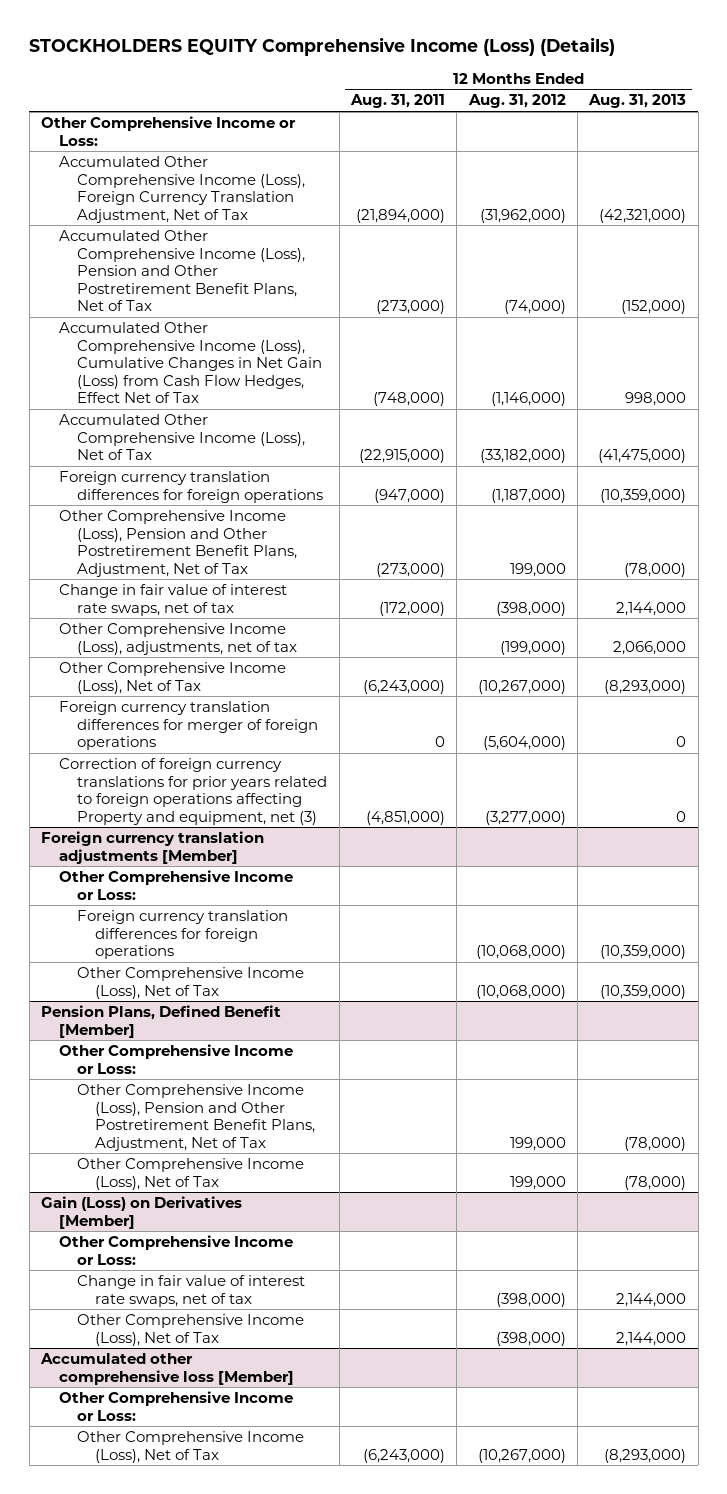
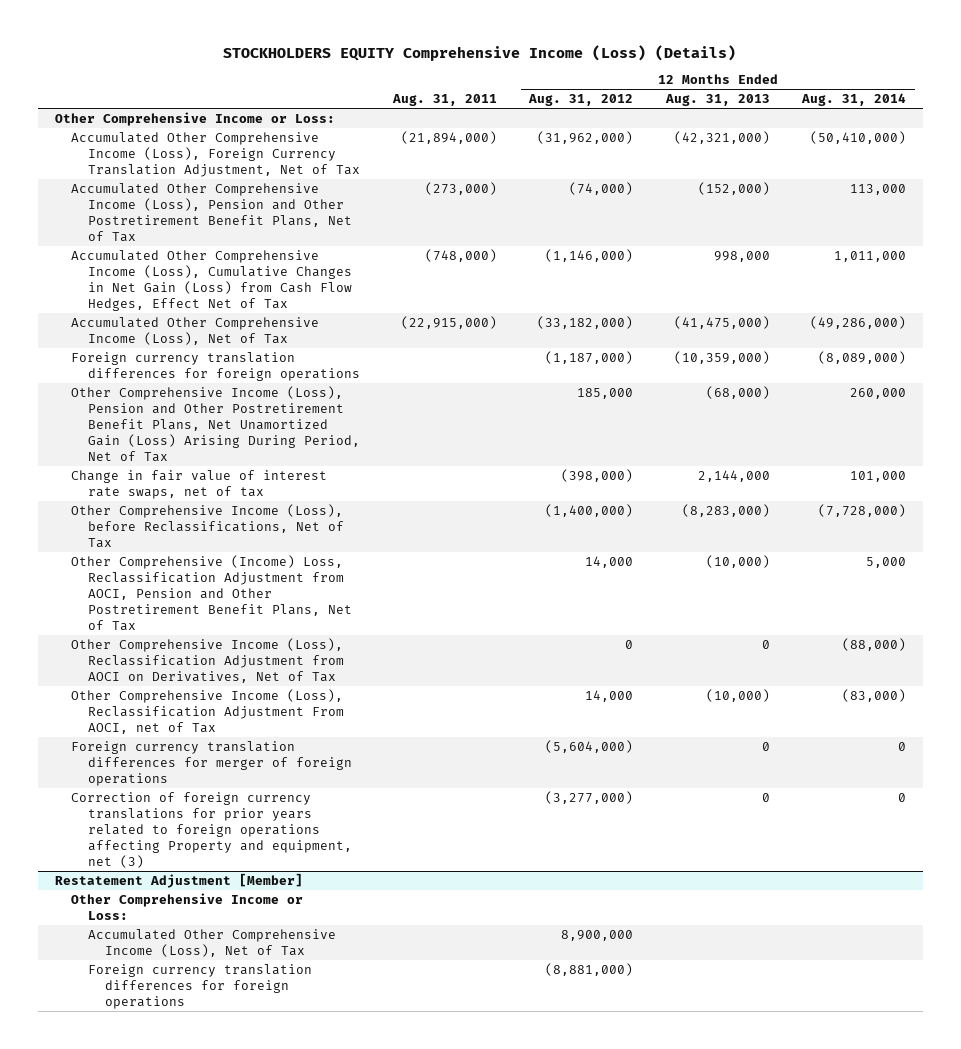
- | 12 Months Ended Aug. 31, 2011 | 12 Months Ended Aug. 31, 2012 | 12 Months Ended Aug. 31, 2013
+ | Aug. 31, 2011 | 12 Months Ended Aug. 31, 2012 | 12 Months Ended Aug. 31, 2013 | 12 Months Ended Aug. 31, 2014
- Other Comprehensive Income (Loss), Pension and Other Postretirement Benefit Plans, Adjustment, Net of Tax | (273,000) | 199,000 | (78,000)
+ Other Comprehensive Income (Loss), Pension and Other Postretirement Benefit Plans, Net Unamortized Gain (Loss) Arising During Period, Net of Tax | | 185,000 | (68,000) | 260,000
- Other Comprehensive Income (Loss), adjustments, net of tax | | (199,000) | 2,066,000
- Other Comprehensive Income (Loss), Net of Tax | (6,243,000) | (10,267,000) | (8,293,000)
+ Other Comprehensive Income (Loss), before Reclassifications, Net of Tax | | (1,400,000) | (8,283,000) | (7,728,000)
+ Other Comprehensive (Income) Loss, Reclassification Adjustment from AOCI, Pension and Other Postretirement Benefit Plans, Net of Tax | | 14,000 | (10,000) | 5,000
+ Other Comprehensive Income (Loss), Reclassification Adjustment from AOCI on Derivatives, Net of Tax | | 0 | 0 | (88,000)
+ Other Comprehensive Income (Loss), Reclassification Adjustment From AOCI, net of Tax | | 14,000 | (10,000) | (83,000)
- Foreign currency translation adjustments [Member]
- Other Comprehensive Income or Loss:
- Foreign currency translation differences for foreign operations | | (10,068,000) | (10,359,000)
- Other Comprehensive Income (Loss), Net of Tax | | (10,068,000) | (10,359,000)
- Pension Plans, Defined Benefit [Member]
- Other Comprehensive Income or Loss:
- Other Comprehensive Income (Loss), Pension and Other Postretirement Benefit Plans, Adjustment, Net of Tax | | 199,000 | (78,000)
- Other Comprehensive Income (Loss), Net of Tax | | 199,000 | (78,000)
- Gain (Loss) on Derivatives [Member]
- Other Comprehensive Income or Loss:
- Change in fair value of interest rate swaps, net of tax | | (398,000) | 2,144,000
- Other Comprehensive Income (Loss), Net of Tax | | (398,000) | 2,144,000
- Accumulated other comprehensive loss [Member]
+ Restatement Adjustment [Member]
- Other Comprehensive Income (Loss), Net of Tax | (6,243,000) | (10,267,000) | (8,293,000)
+ Accumulated Other Comprehensive Income (Loss), Net of Tax | | 8,900,000 | |
+ Foreign currency translation differences for foreign operations | | (8,881,000) | |

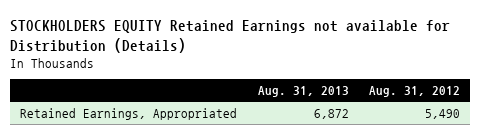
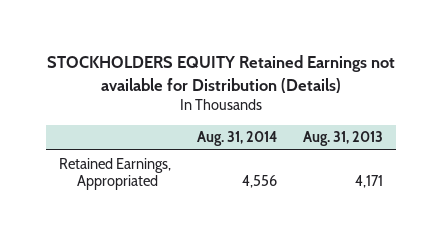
- | Aug. 31, 2013 | Aug. 31, 2012
+ | Aug. 31, 2014 | Aug. 31, 2013
- Retained Earnings, Appropriated | 6,872 | 5,490
+ Retained Earnings, Appropriated | 4,556 | 4,171

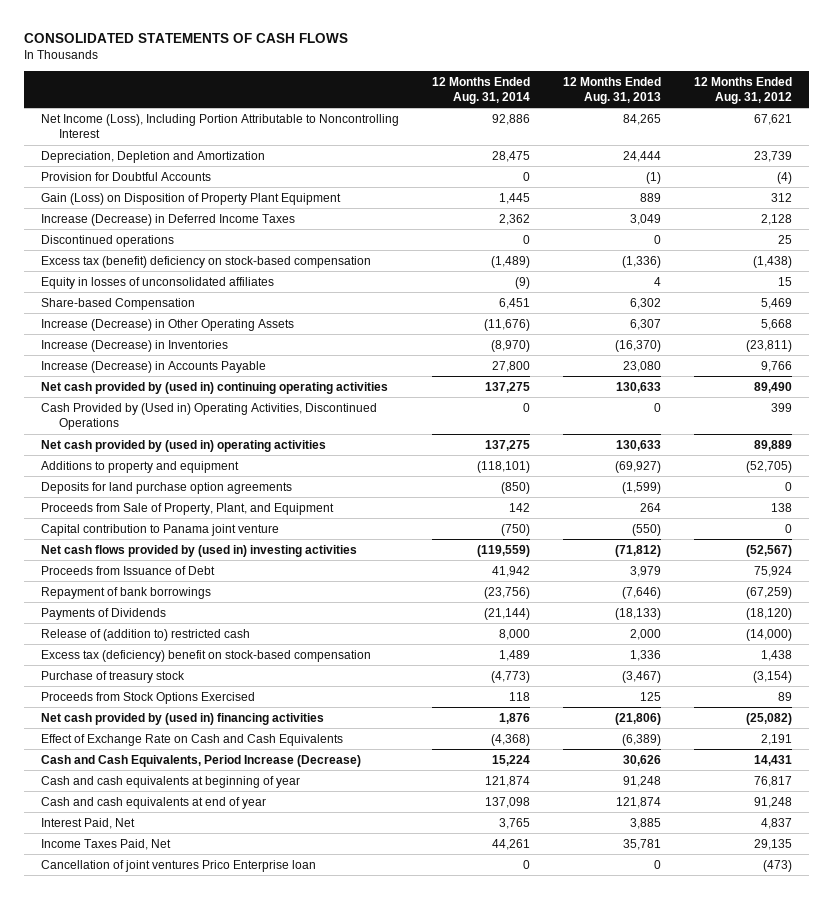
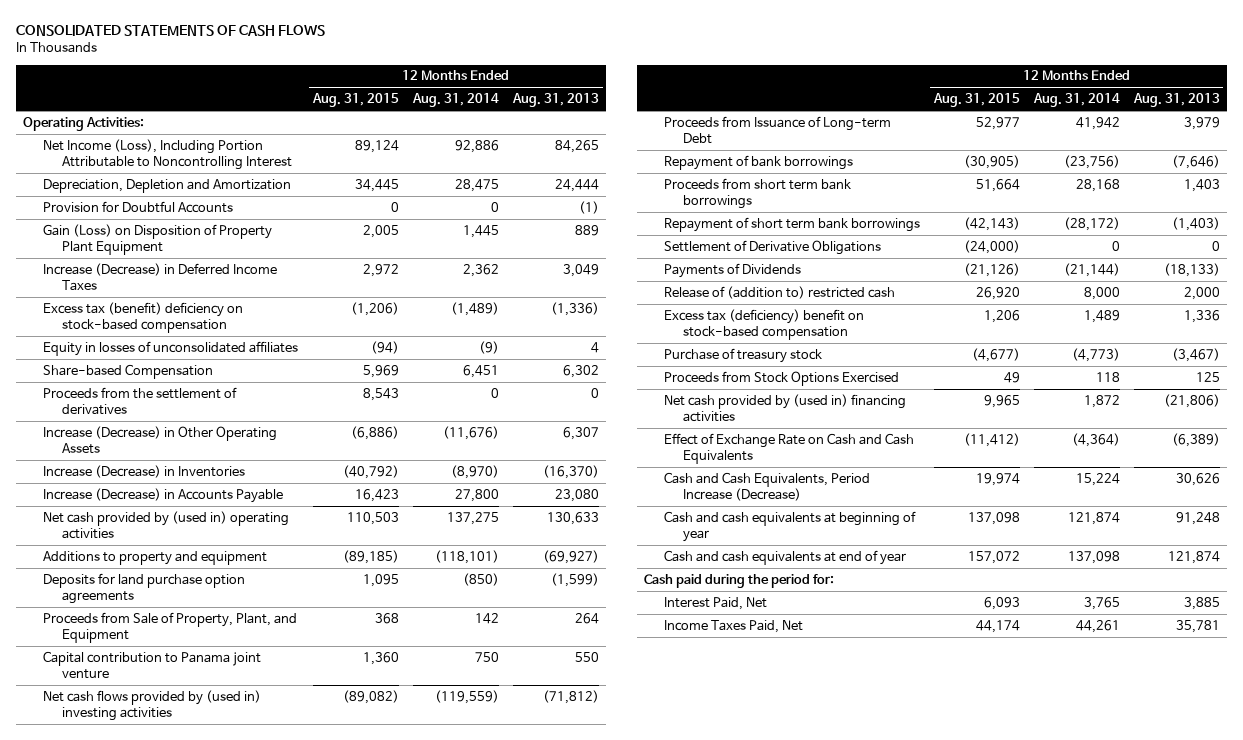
- | 12 Months Ended Aug. 31, 2014 | 12 Months Ended Aug. 31, 2013 | 12 Months Ended Aug. 31, 2012
+ | 12 Months Ended Aug. 31, 2015 | 12 Months Ended Aug. 31, 2014 | 12 Months Ended Aug. 31, 2013
+ Operating Activities:
- Discontinued operations | 0 | 0 | 25
+ Proceeds from the settlement of derivatives | 8,543 | 0 | 0
- Net cash provided by (used in) continuing operating activities | 137,275 | 130,633 | 89,490
- Cash Provided by (Used in) Operating Activities, Discontinued Operations | 0 | 0 | 399
- Capital contribution to Panama joint venture | (750) | (550) | 0
+ Capital contribution to Panama joint venture | 1,360 | 750 | 550
- Proceeds from Issuance of Debt | 41,942 | 3,979 | 75,924
+ Proceeds from Issuance of Long-term Debt | 52,977 | 41,942 | 3,979
+ Proceeds from short term bank borrowings | 51,664 | 28,168 | 1,403
+ Repayment of short term bank borrowings | (42,143) | (28,172) | (1,403)
+ Settlement of Derivative Obligations | (24,000) | 0 | 0
- Net cash provided by (used in) financing activities | 1,876 | (21,806) | (25,082)
- Effect of Exchange Rate on Cash and Cash Equivalents | (4,368) | (6,389) | 2,191
+ Net cash provided by (used in) financing activities | 9,965 | 1,872 | (21,806)
+ Effect of Exchange Rate on Cash and Cash Equivalents | (11,412) | (4,364) | (6,389)
+ Cash paid during the period for:
- Cancellation of joint ventures Prico Enterprise loan | 0 | 0 | (473)

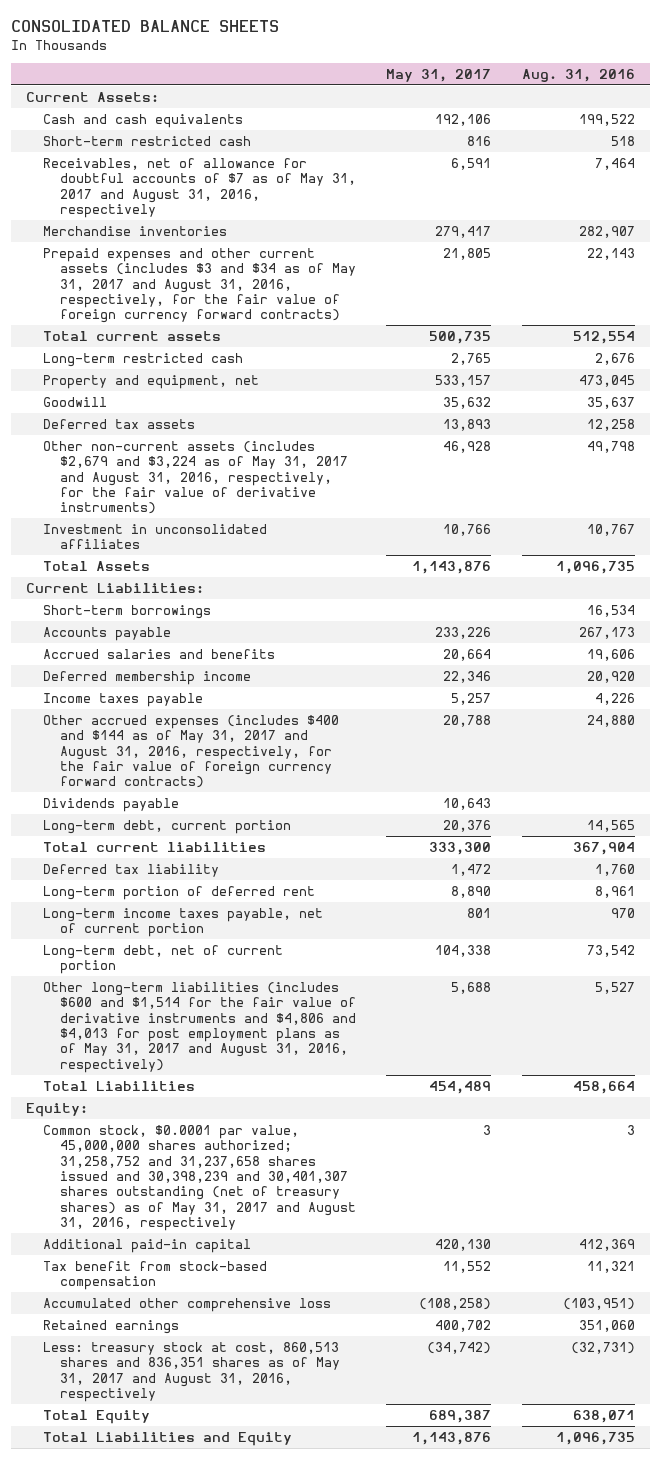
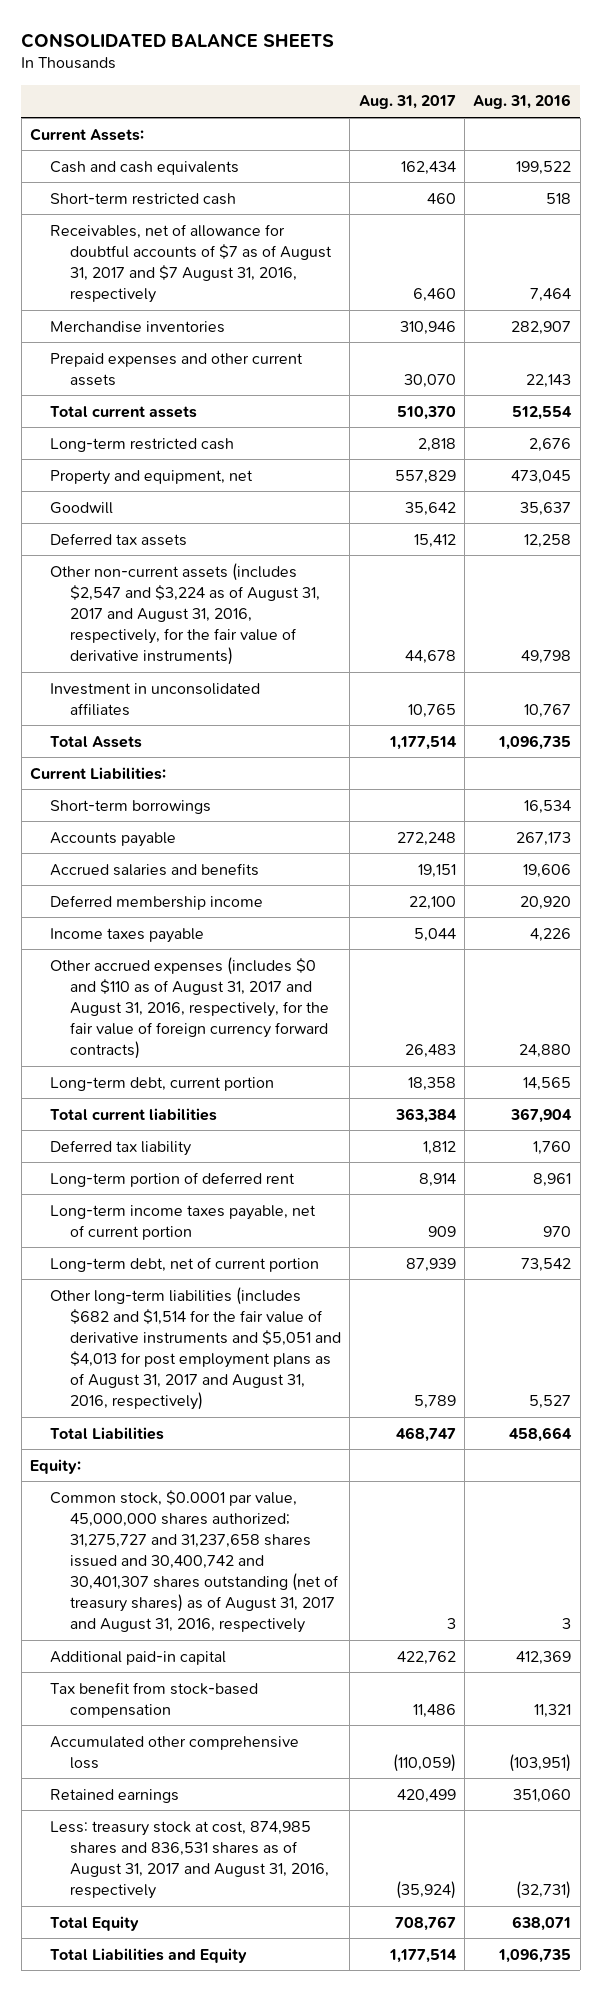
- | May 31, 2017 | Aug. 31, 2016
+ | Aug. 31, 2017 | Aug. 31, 2016
- Receivables, net of allowance for doubtful accounts of $7 as of May 31, 2017 and August 31, 2016, respectively | 6,591 | 7,464
+ Receivables, net of allowance for doubtful accounts of $7 as of August 31, 2017 and $7 August 31, 2016, respectively | 6,460 | 7,464
- Prepaid expenses and other current assets (includes $3 and $34 as of May 31, 2017 and August 31, 2016, respectively, for the fair value of foreign currency forward contracts) | 21,805 | 22,143
+ Prepaid expenses and other current assets | 30,070 | 22,143
- Other non-current assets (includes $2,679 and $3,224 as of May 31, 2017 and August 31, 2016, respectively, for the fair value of derivative instruments) | 46,928 | 49,798
+ Other non-current assets (includes $2,547 and $3,224 as of August 31, 2017 and August 31, 2016, respectively, for the fair value of derivative instruments) | 44,678 | 49,798
- Other accrued expenses (includes $400 and $144 as of May 31, 2017 and August 31, 2016, respectively, for the fair value of foreign currency forward contracts) | 20,788 | 24,880
- Dividends payable | 10,643 |
+ Other accrued expenses (includes $0 and $110 as of August 31, 2017 and August 31, 2016, respectively, for the fair value of foreign currency forward contracts) | 26,483 | 24,880
- Other long-term liabilities (includes $600 and $1,514 for the fair value of derivative instruments and $4,806 and $4,013 for post employment plans as of May 31, 2017 and August 31, 2016, respectively) | 5,688 | 5,527
+ Other long-term liabilities (includes $682 and $1,514 for the fair value of derivative instruments and $5,051 and $4,013 for post employment plans as of August 31, 2017 and August 31, 2016, respectively) | 5,789 | 5,527
- Common stock, $0.0001 par value, 45,000,000 shares authorized; 31,258,752 and 31,237,658 shares issued and 30,398,239 and 30,401,307 shares outstanding (net of treasury shares) as of May 31, 2017 and August 31, 2016, respectively | 3 | 3
+ Common stock, $0.0001 par value, 45,000,000 shares authorized; 31,275,727 and 31,237,658 shares issued and 30,400,742 and 30,401,307 shares outstanding (net of treasury shares) as of August 31, 2017 and August 31, 2016, respectively | 3 | 3
- Less: treasury stock at cost, 860,513 shares and 836,351 shares as of May 31, 2017 and August 31, 2016, respectively | (34,742) | (32,731)
+ Less: treasury stock at cost, 874,985 shares and 836,531 shares as of August 31, 2017 and August 31, 2016, respectively | (35,924) | (32,731)

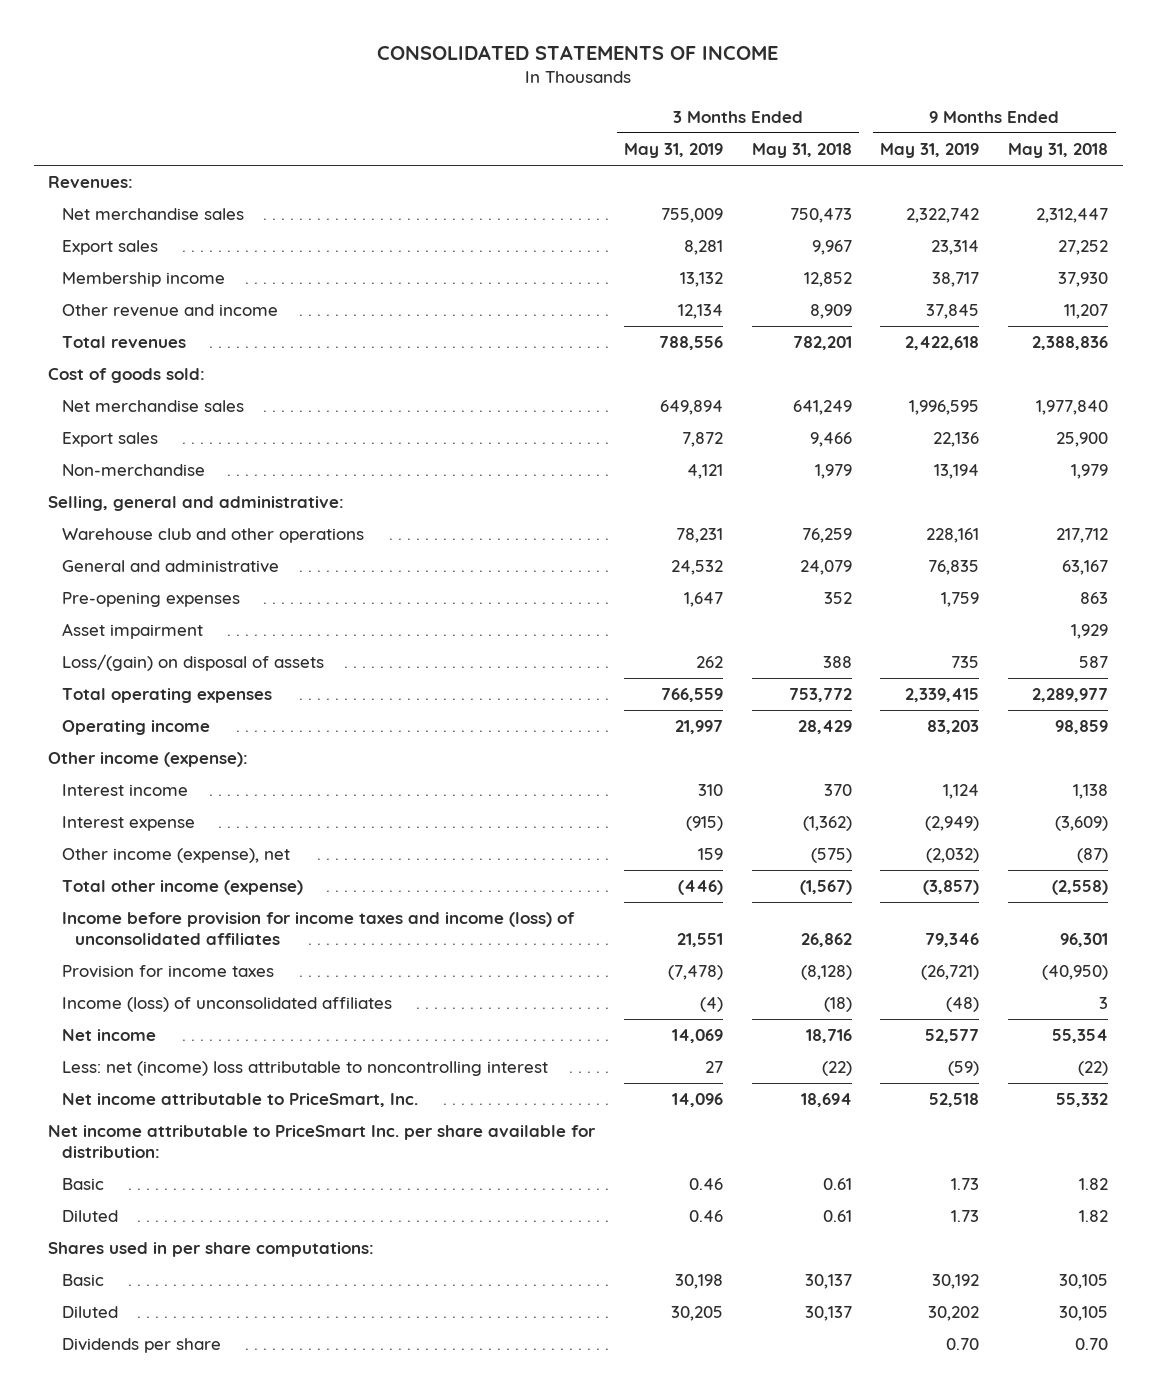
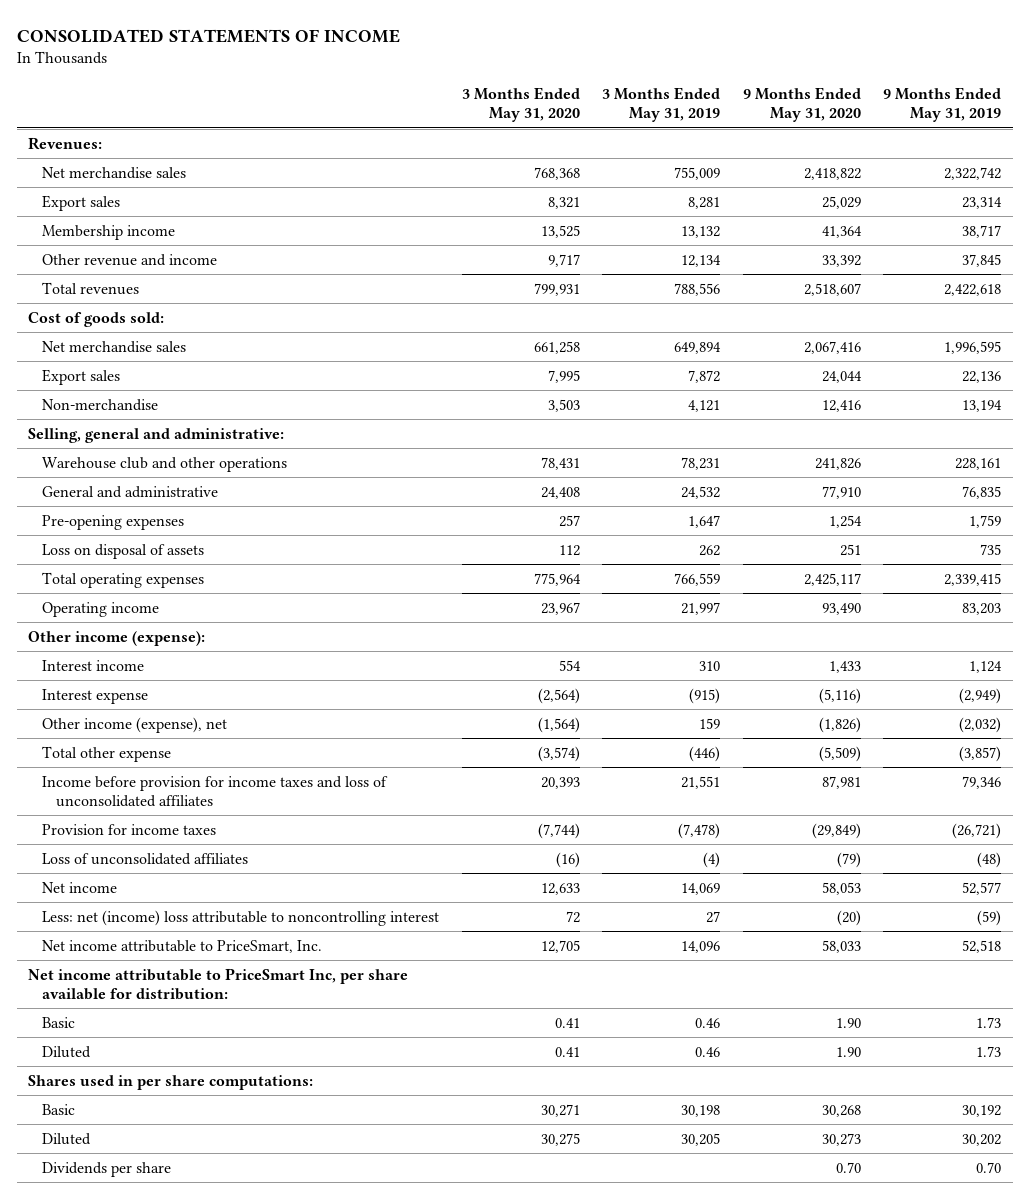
- | 3 Months Ended May 31, 2019 | 3 Months Ended May 31, 2018 | 9 Months Ended May 31, 2019 | 9 Months Ended May 31, 2018
+ | 3 Months Ended May 31, 2020 | 3 Months Ended May 31, 2019 | 9 Months Ended May 31, 2020 | 9 Months Ended May 31, 2019
- Asset impairment | | | | 1,929
- Loss/(gain) on disposal of assets | 262 | 388 | 735 | 587
+ Loss on disposal of assets | 112 | 262 | 251 | 735
- Total other income (expense) | (446) | (1,567) | (3,857) | (2,558)
- Income before provision for income taxes and income (loss) of unconsolidated affiliates | 21,551 | 26,862 | 79,346 | 96,301
+ Total other expense | (3,574) | (446) | (5,509) | (3,857)
+ Income before provision for income taxes and loss of unconsolidated affiliates | 20,393 | 21,551 | 87,981 | 79,346
- Income (loss) of unconsolidated affiliates | (4) | (18) | (48) | 3
+ Loss of unconsolidated affiliates | (16) | (4) | (79) | (48)
- Net income attributable to PriceSmart Inc. per share available for distribution:
+ Net income attributable to PriceSmart Inc, per share available for distribution:

